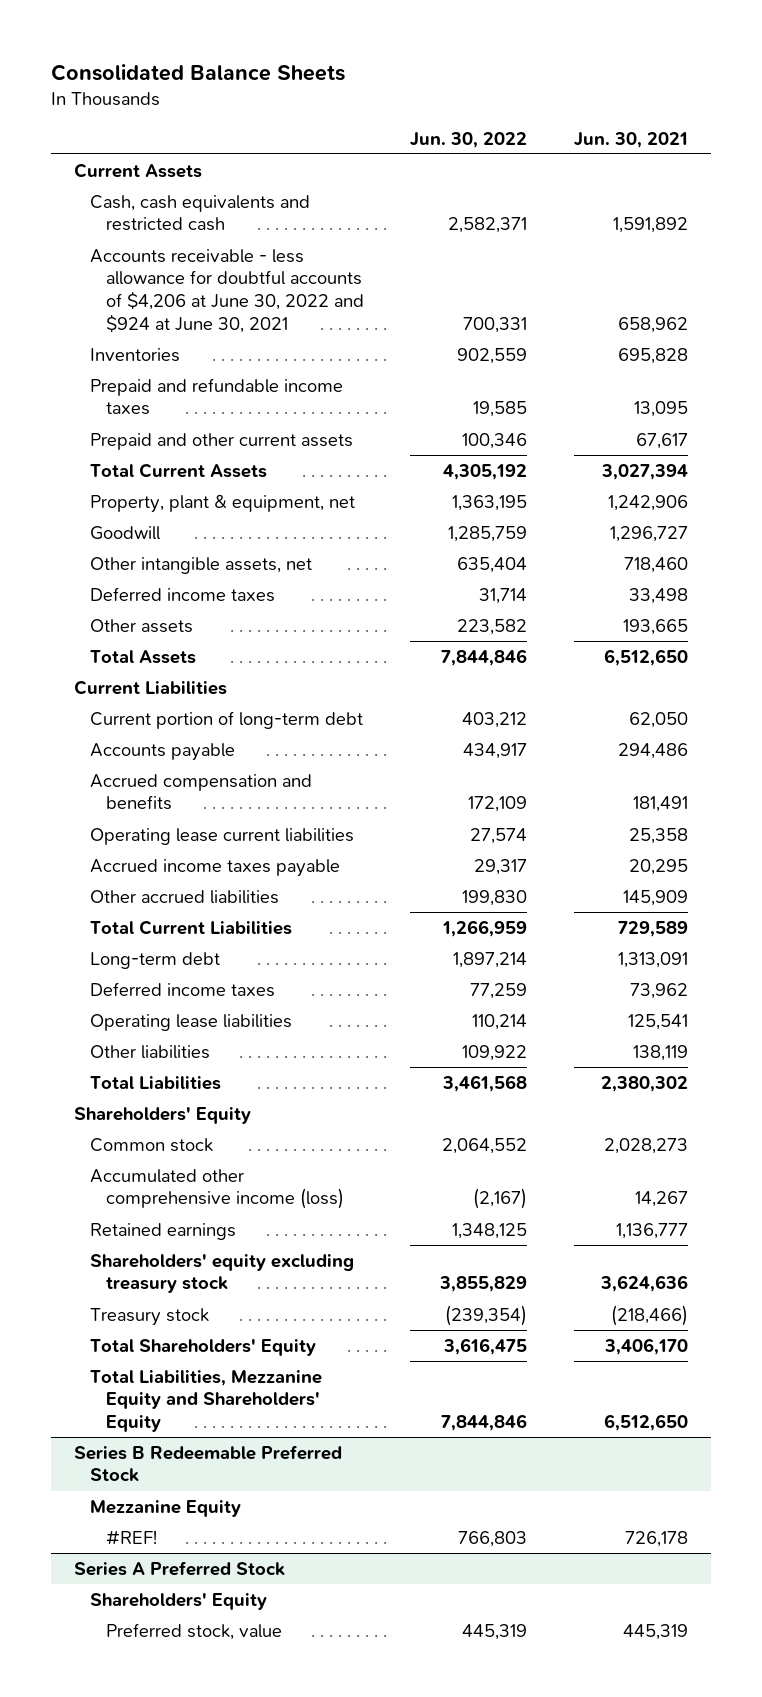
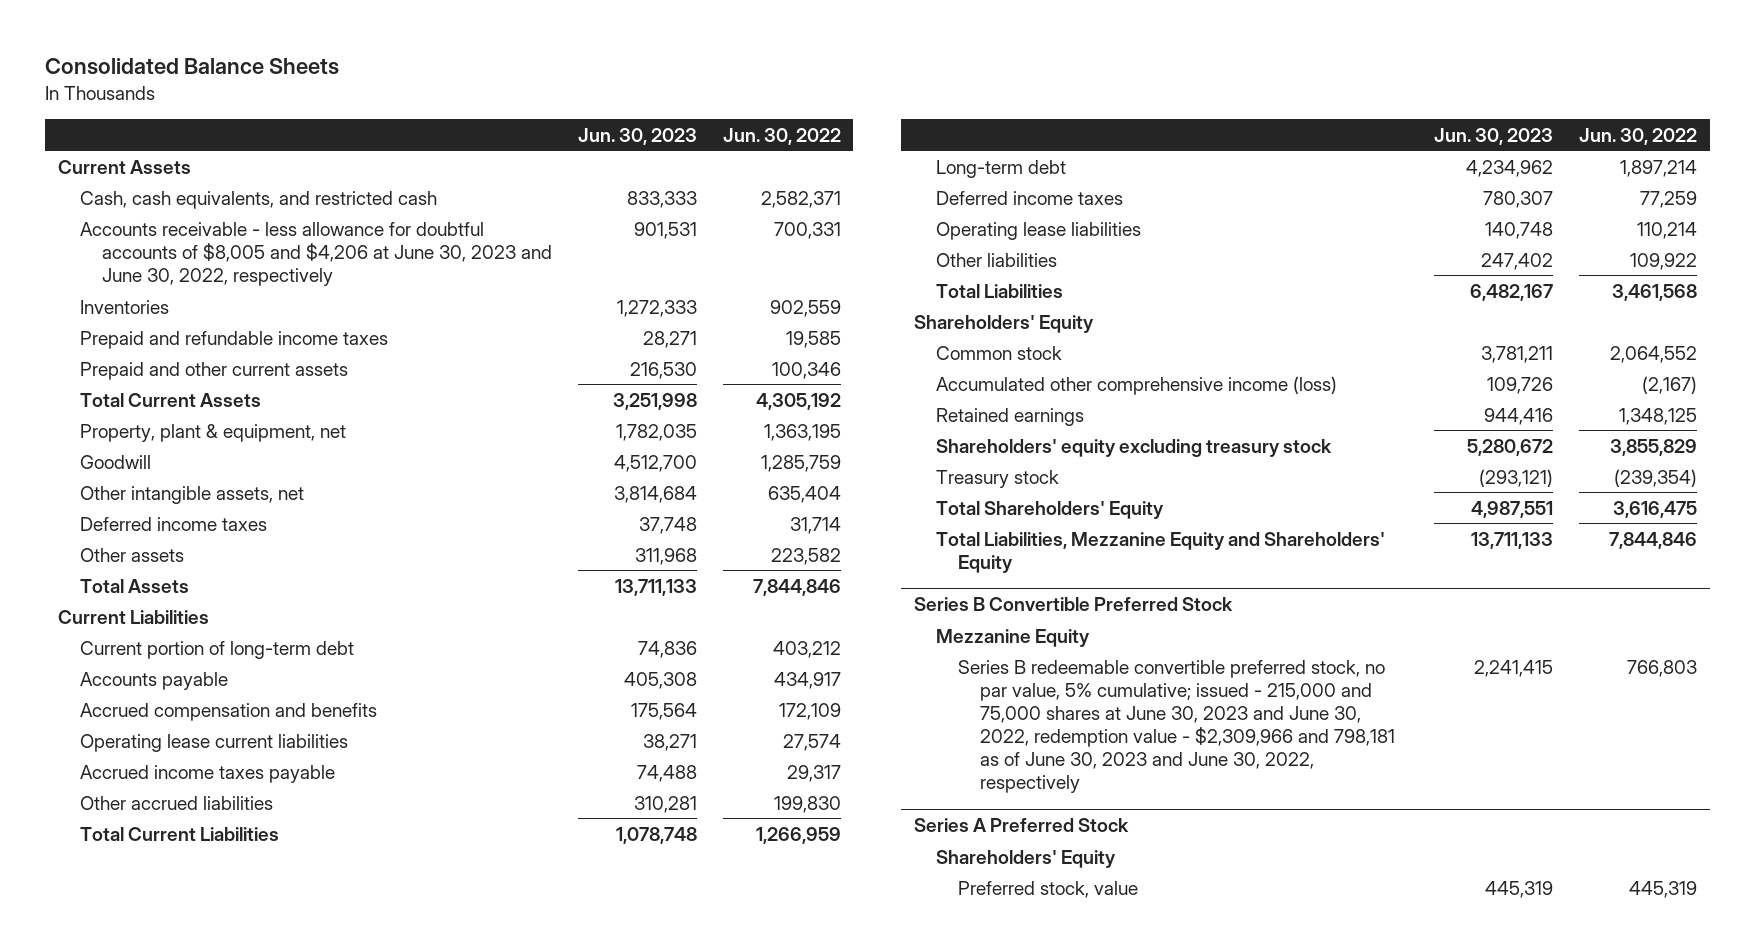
- | Jun. 30, 2022 | Jun. 30, 2021
+ | Jun. 30, 2023 | Jun. 30, 2022
- Cash, cash equivalents and restricted cash | 2,582,371 | 1,591,892
- Accounts receivable - less allowance for doubtful accounts of $4,206 at June 30, 2022 and $924 at June 30, 2021 | 700,331 | 658,962
+ Cash, cash equivalents, and restricted cash | 833,333 | 2,582,371
+ Accounts receivable - less allowance for doubtful accounts of $8,005 and $4,206 at June 30, 2023 and June 30, 2022, respectively | 901,531 | 700,331
- Series B Redeemable Preferred Stock
+ Series B Convertible Preferred Stock
- #REF! | 766,803 | 726,178
+ Series B redeemable convertible preferred stock, no par value, 5% cumulative; issued - 215,000 and 75,000 shares at June 30, 2023 and June 30, 2022, redemption value - $2,309,966 and 798,181 as of June 30, 2023 and June 30, 2022, respectively | 2,241,415 | 766,803

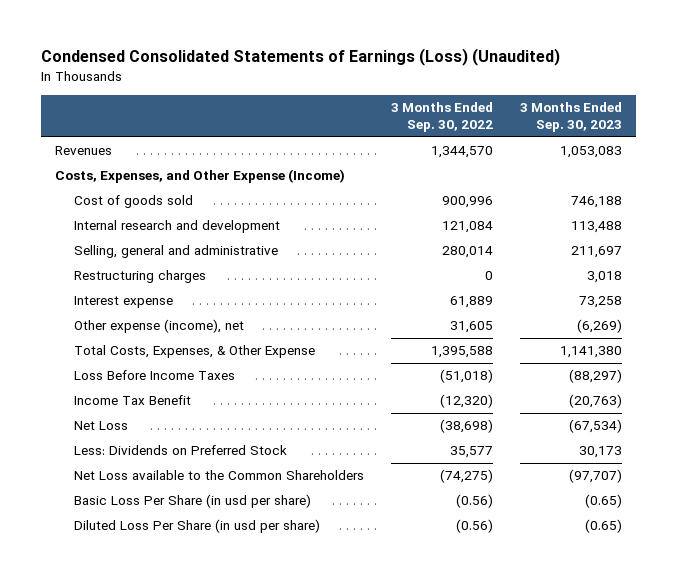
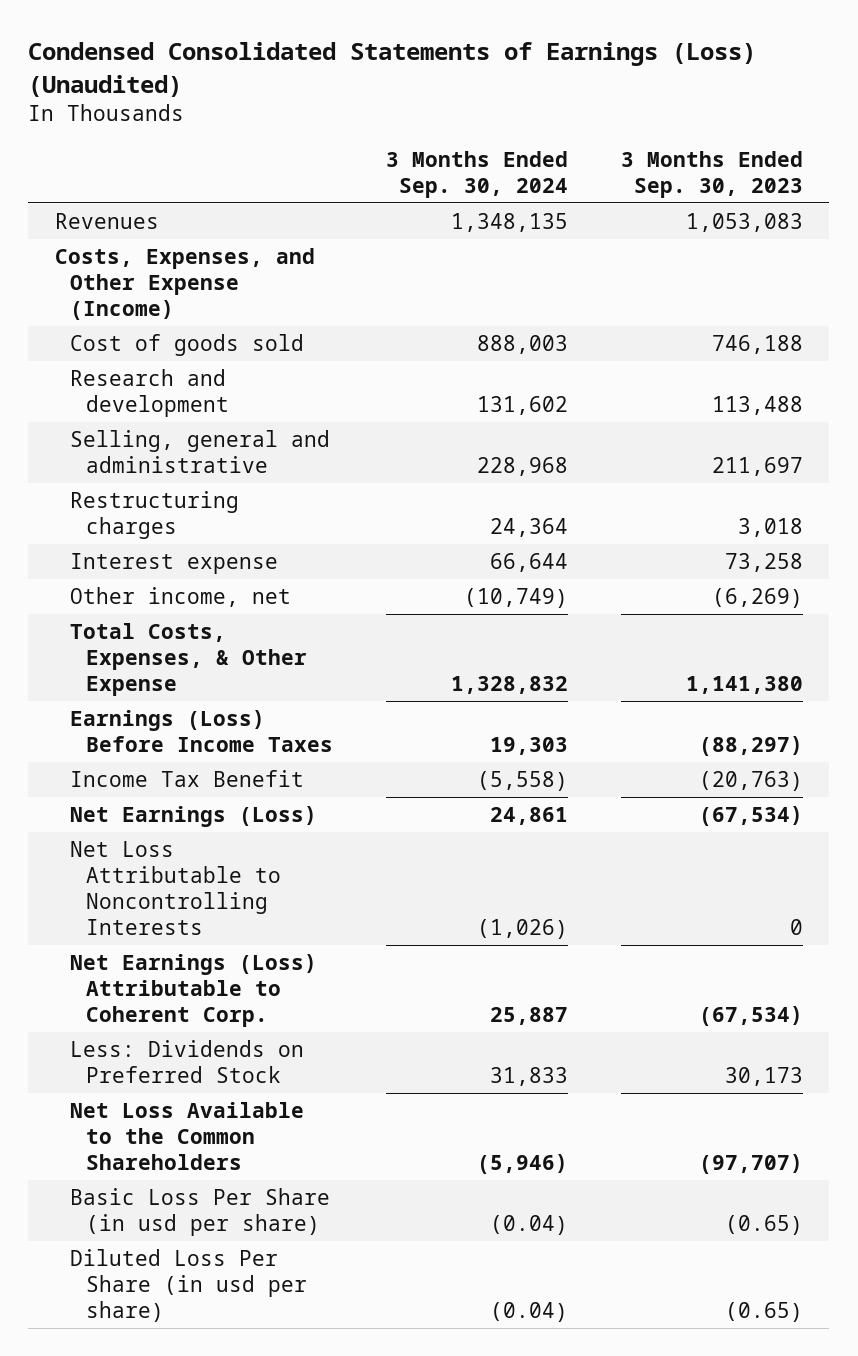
- | 3 Months Ended Sep. 30, 2022 | 3 Months Ended Sep. 30, 2023
+ | 3 Months Ended Sep. 30, 2024 | 3 Months Ended Sep. 30, 2023
- Internal research and development | 121,084 | 113,488
+ Research and development | 131,602 | 113,488
- Other expense (income), net | 31,605 | (6,269)
+ Other income, net | (10,749) | (6,269)
- Loss Before Income Taxes | (51,018) | (88,297)
+ Earnings (Loss) Before Income Taxes | 19,303 | (88,297)
- Net Loss | (38,698) | (67,534)
+ Net Earnings (Loss) | 24,861 | (67,534)
+ Net Loss Attributable to Noncontrolling Interests | (1,026) | 0
+ Net Earnings (Loss) Attributable to Coherent Corp. | 25,887 | (67,534)
- Net Loss available to the Common Shareholders | (74,275) | (97,707)
+ Net Loss Available to the Common Shareholders | (5,946) | (97,707)

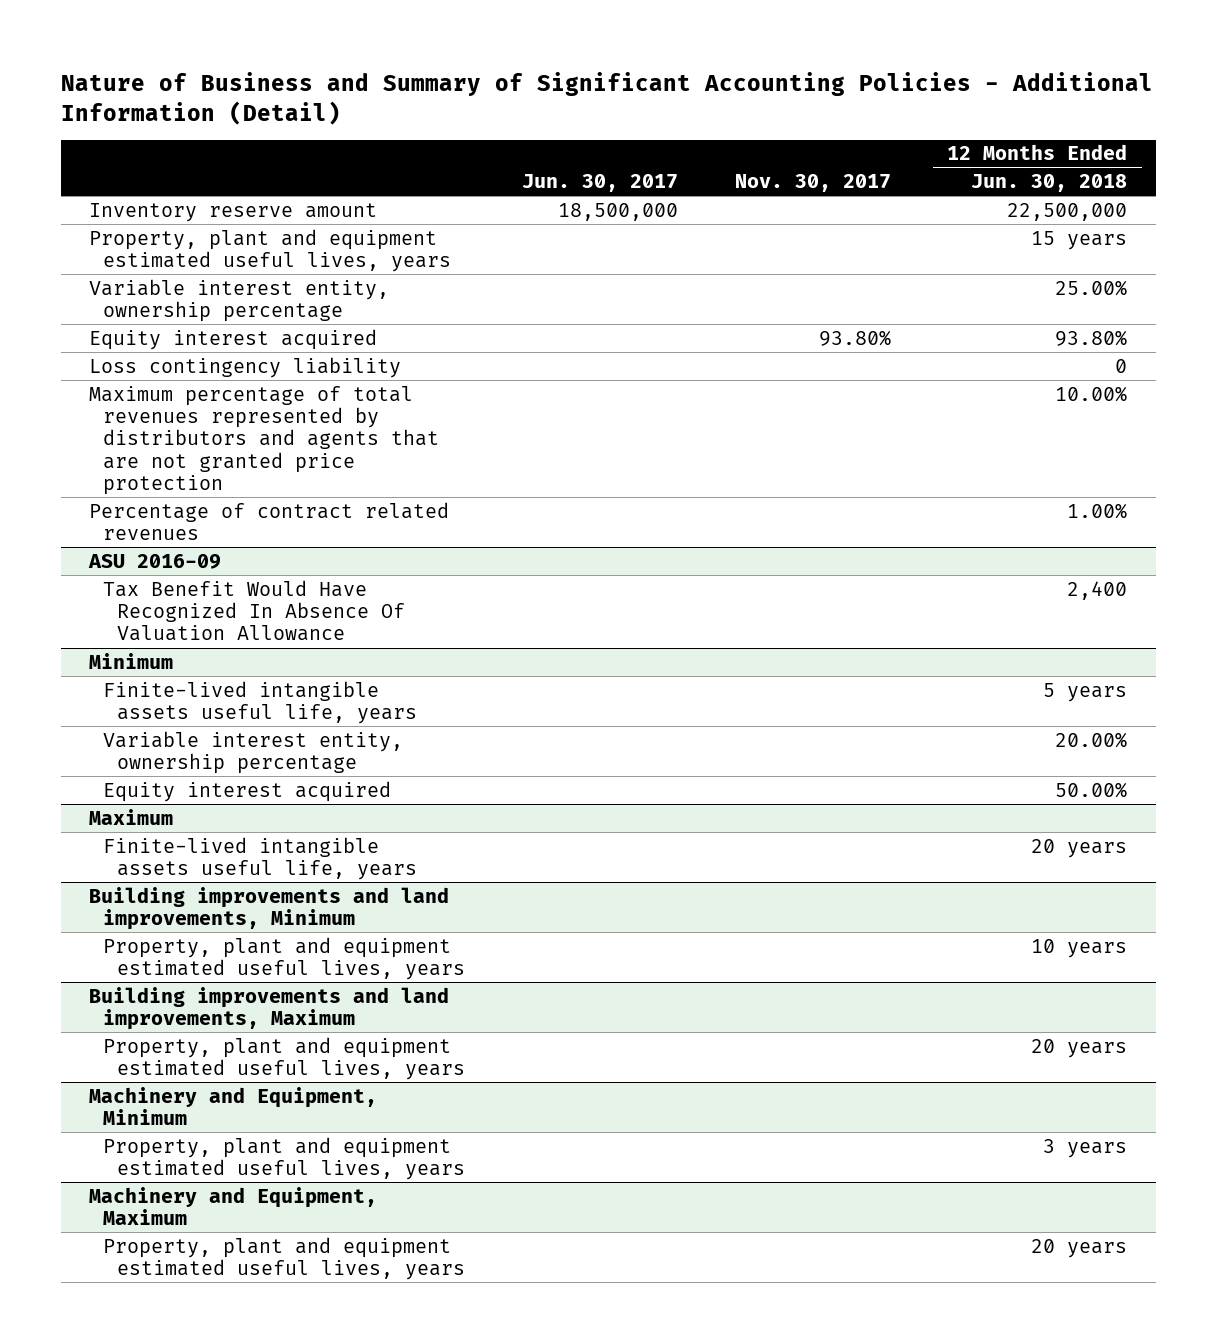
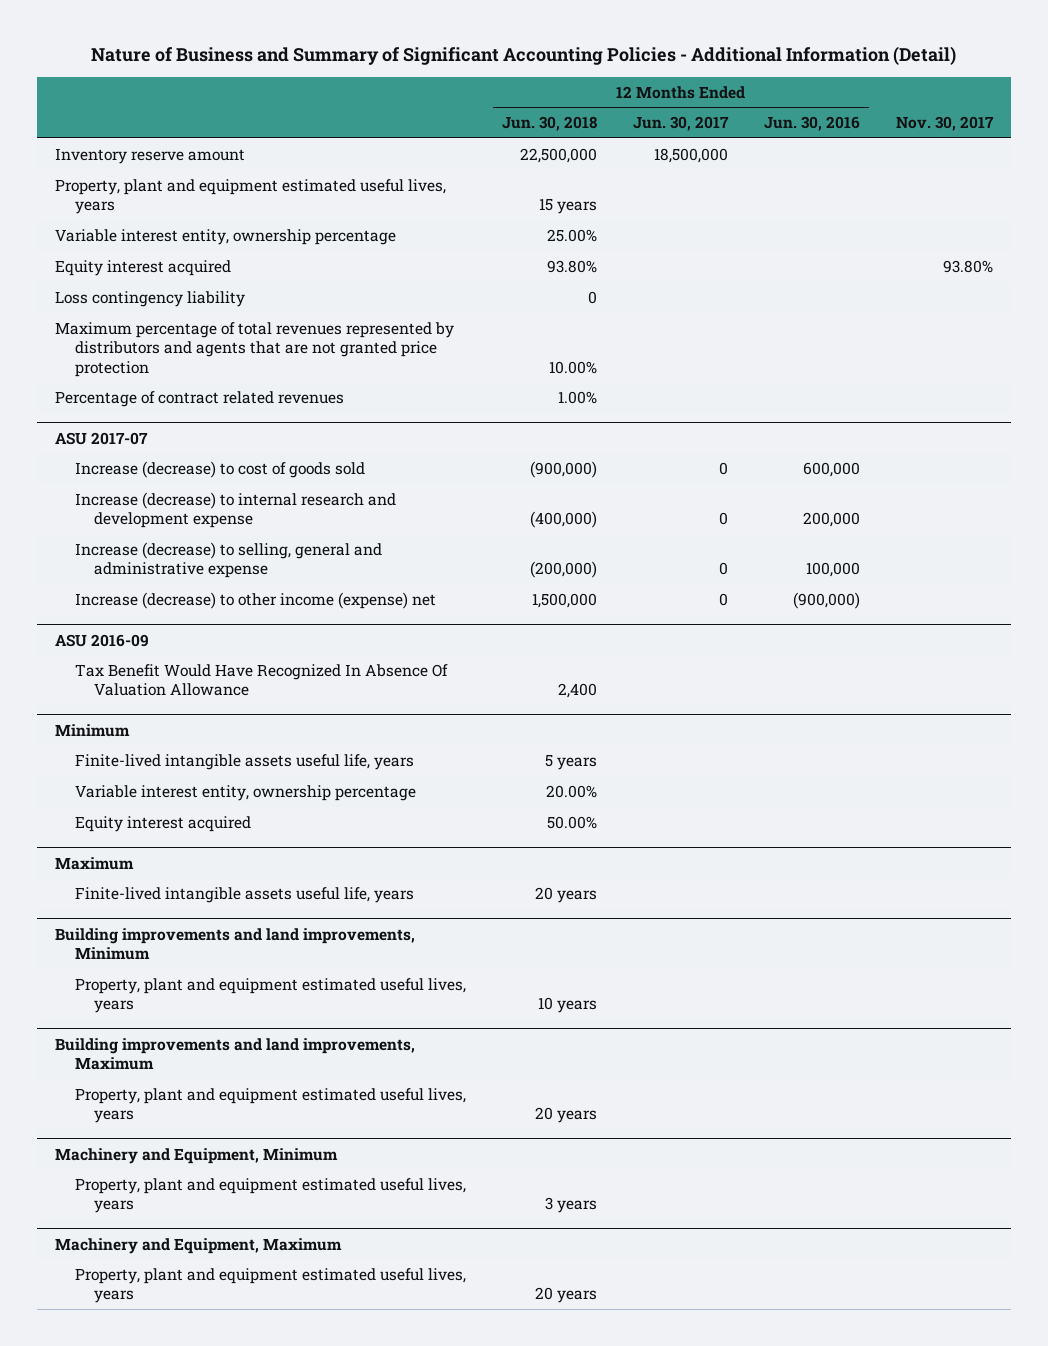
- | Jun. 30, 2017 | Nov. 30, 2017 | 12 Months Ended Jun. 30, 2018
+ | 12 Months Ended Jun. 30, 2018 | 12 Months Ended Jun. 30, 2017 | 12 Months Ended Jun. 30, 2016 | Nov. 30, 2017
+ ASU 2017-07
+ Increase (decrease) to cost of goods sold | (900,000) | 0 | 600,000 |
+ Increase (decrease) to internal research and development expense | (400,000) | 0 | 200,000 |
+ Increase (decrease) to selling, general and administrative expense | (200,000) | 0 | 100,000 |
+ Increase (decrease) to other income (expense) net | 1,500,000 | 0 | (900,000) |

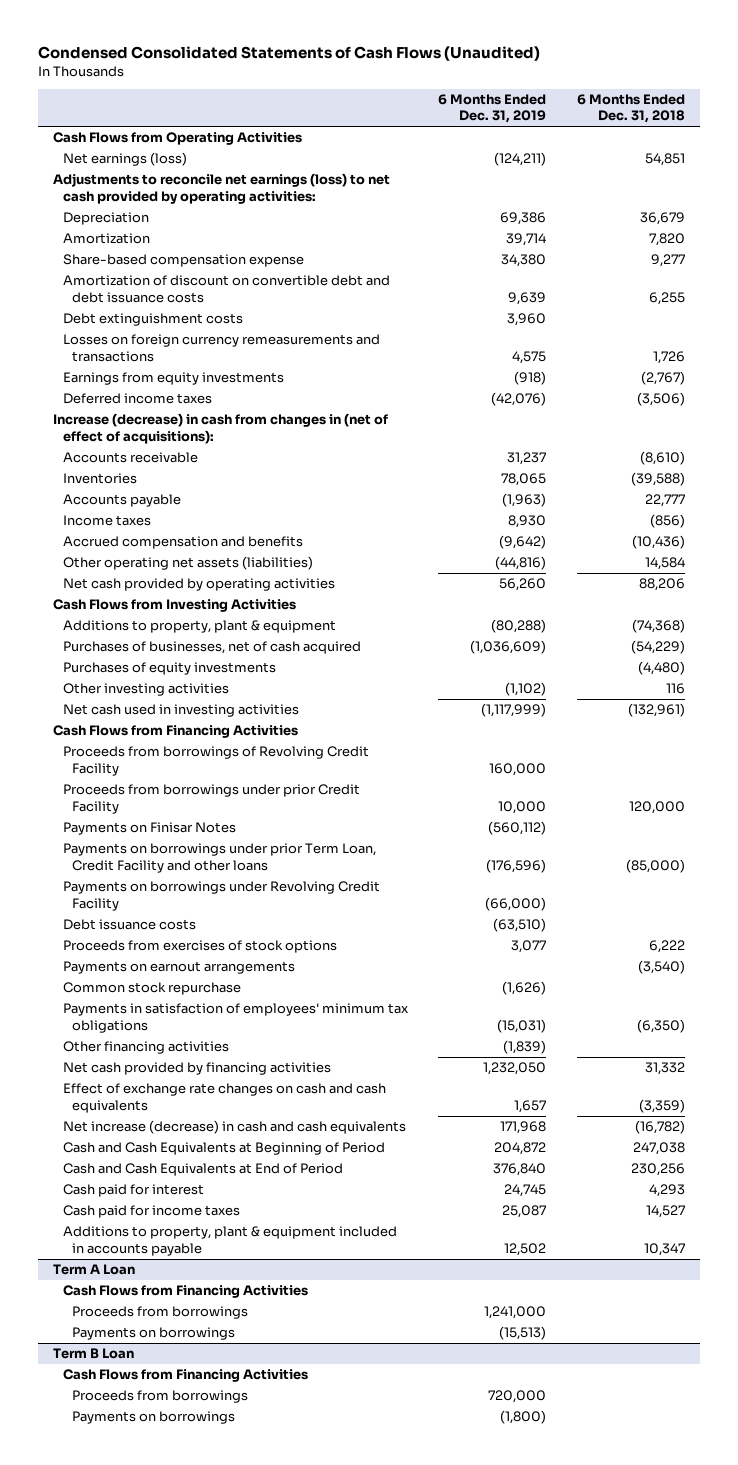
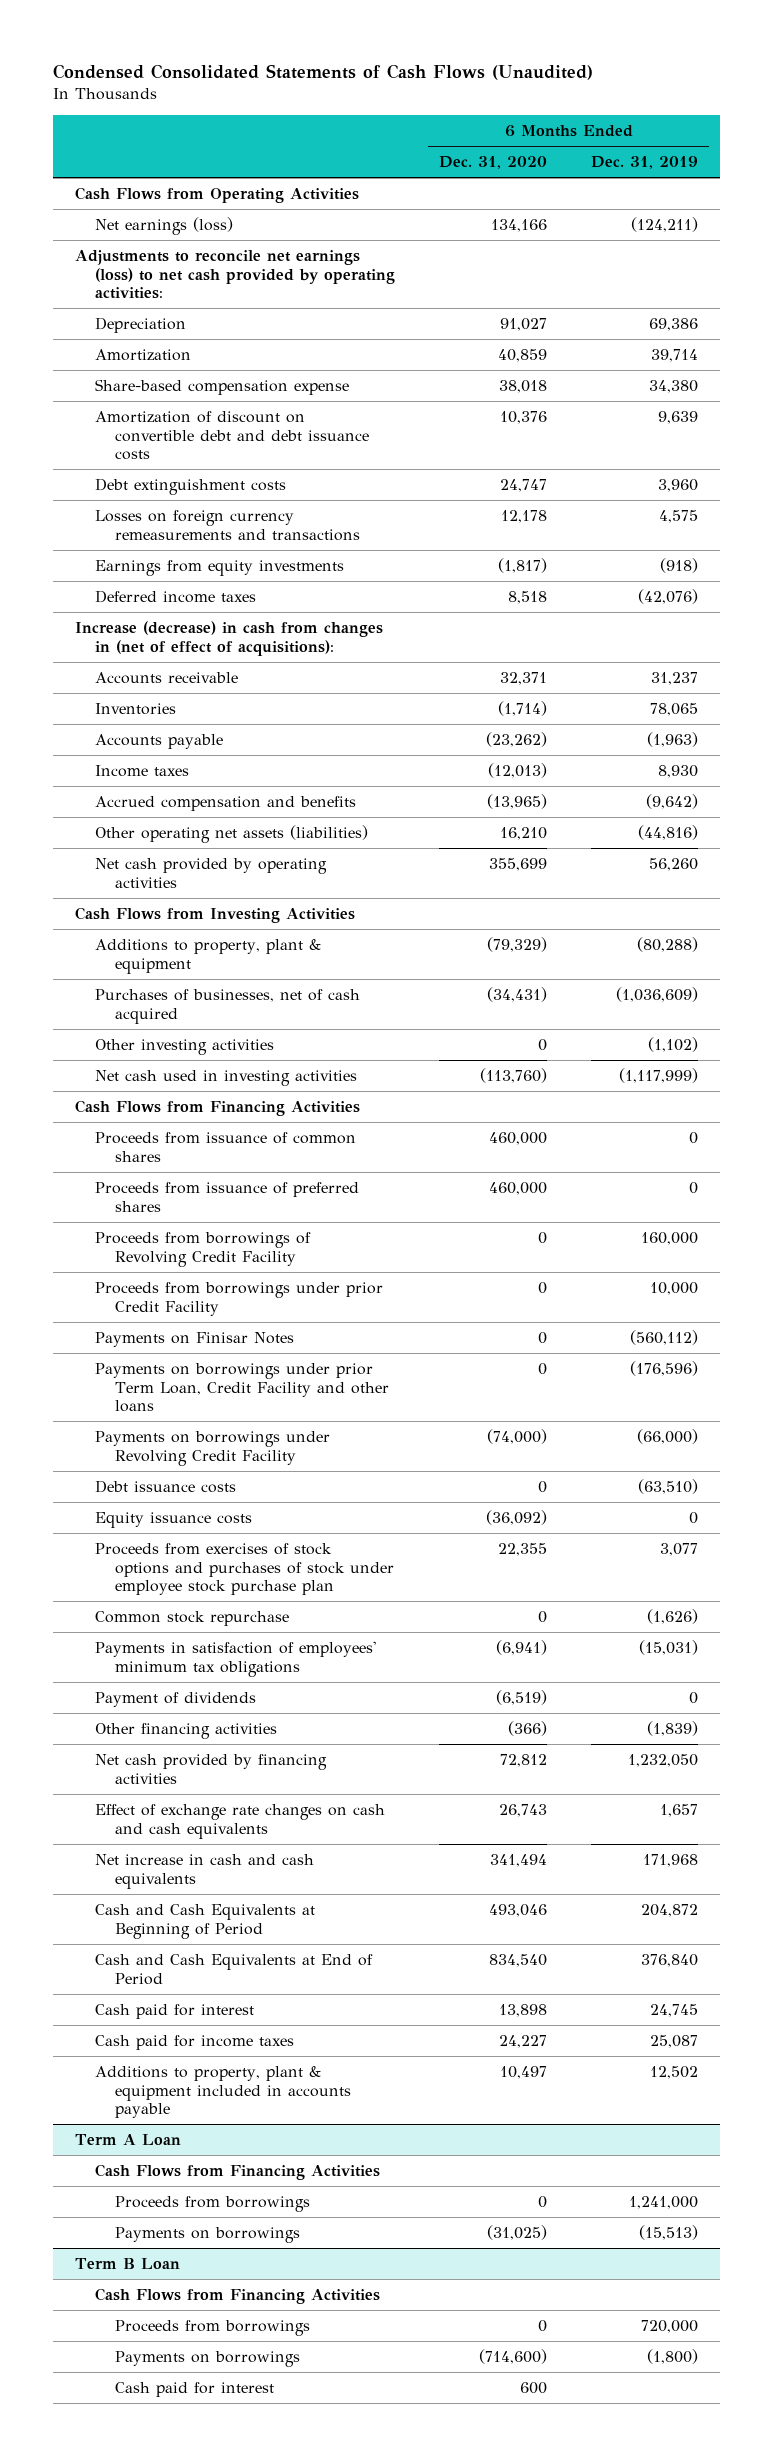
- | 6 Months Ended Dec. 31, 2019 | 6 Months Ended Dec. 31, 2018
+ | 6 Months Ended Dec. 31, 2020 | 6 Months Ended Dec. 31, 2019
- Purchases of equity investments | | (4,480)
+ Proceeds from issuance of common shares | 460,000 | 0
+ Proceeds from issuance of preferred shares | 460,000 | 0
- Proceeds from exercises of stock options | 3,077 | 6,222
- Payments on earnout arrangements | | (3,540)
+ Equity issuance costs | (36,092) | 0
+ Proceeds from exercises of stock options and purchases of stock under employee stock purchase plan | 22,355 | 3,077
+ Payment of dividends | (6,519) | 0
- Net increase (decrease) in cash and cash equivalents | 171,968 | (16,782)
+ Net increase in cash and cash equivalents | 341,494 | 171,968
@ Term B Loan
+ Cash paid for interest | 600 |

